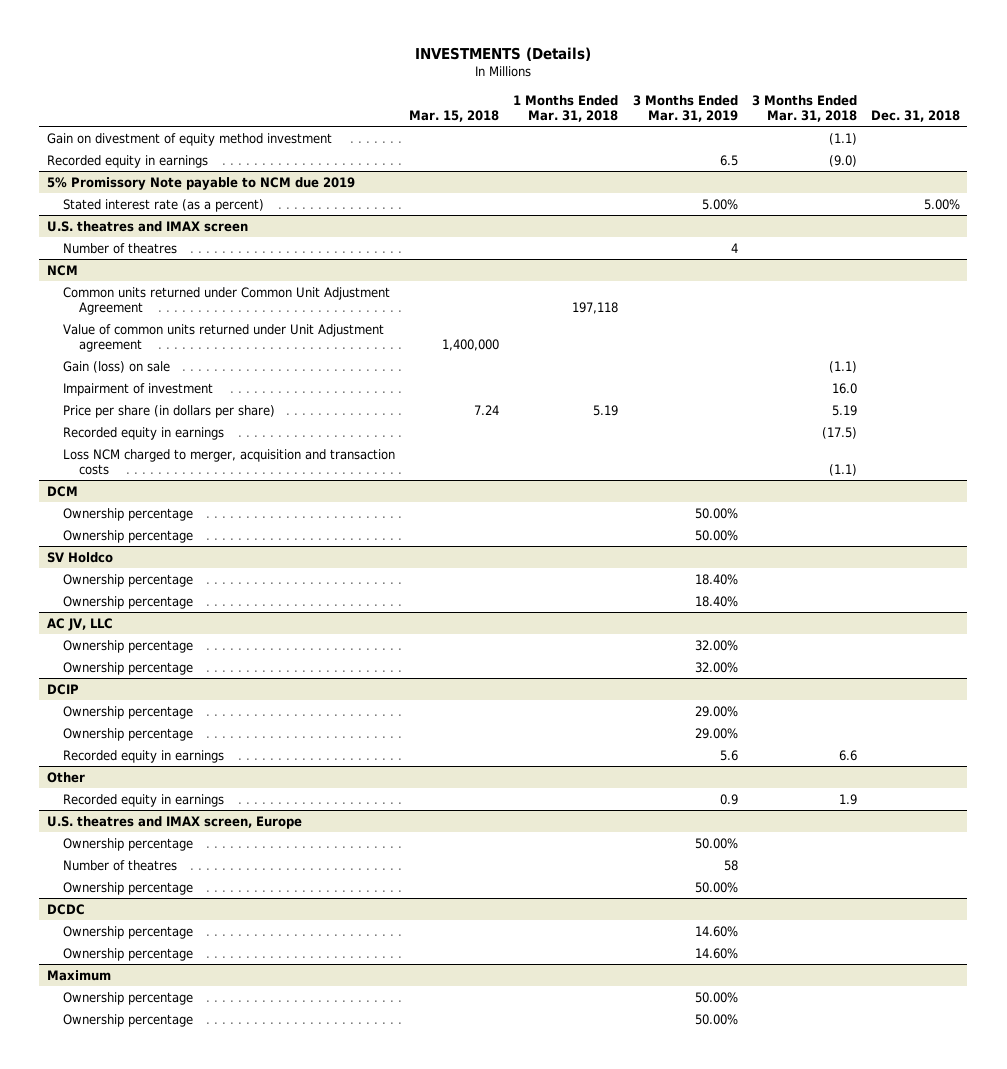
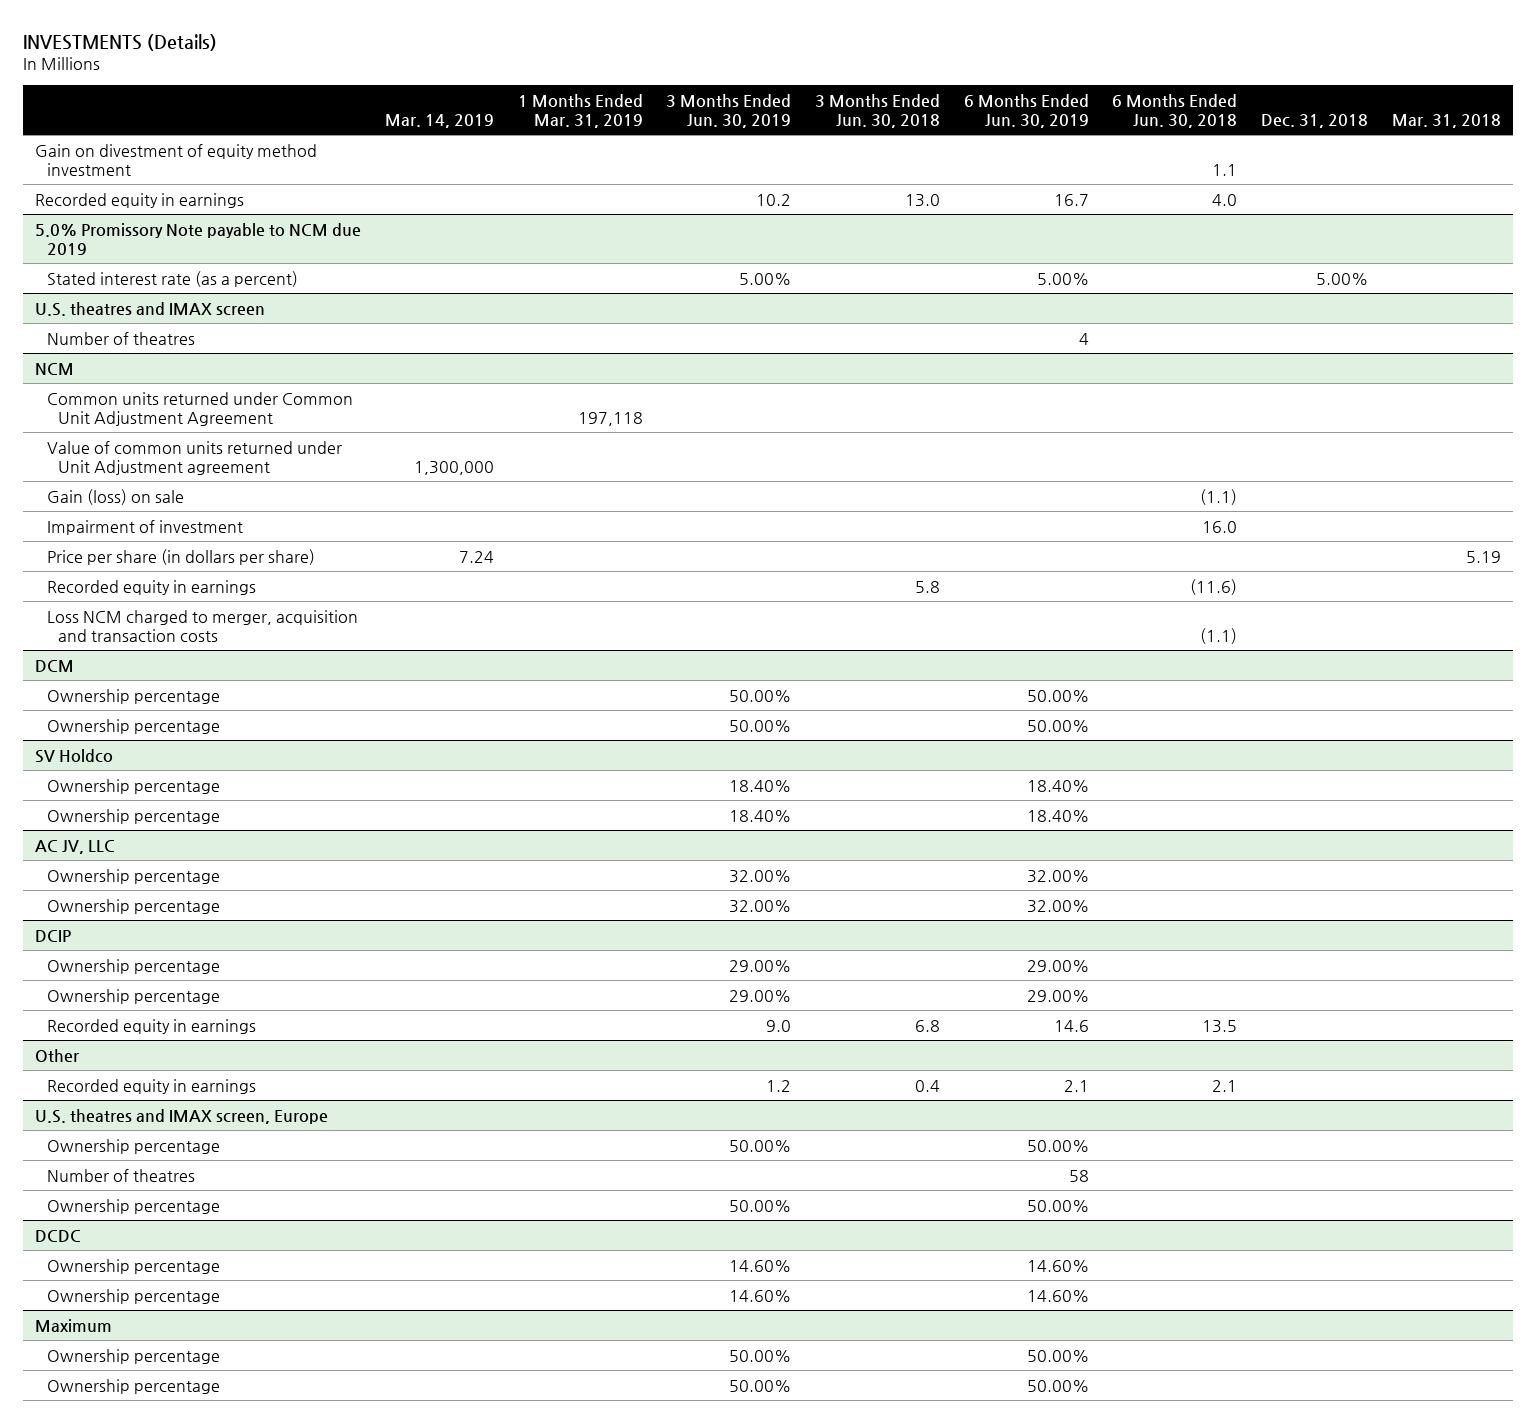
- | Mar. 15, 2018 | 1 Months Ended Mar. 31, 2018 | 3 Months Ended Mar. 31, 2019 | 3 Months Ended Mar. 31, 2018 | Dec. 31, 2018
+ | Mar. 14, 2019 | 1 Months Ended Mar. 31, 2019 | 3 Months Ended Jun. 30, 2019 | 3 Months Ended Jun. 30, 2018 | 6 Months Ended Jun. 30, 2019 | 6 Months Ended Jun. 30, 2018 | Dec. 31, 2018 | Mar. 31, 2018
- 5% Promissory Note payable to NCM due 2019
+ 5.0% Promissory Note payable to NCM due 2019

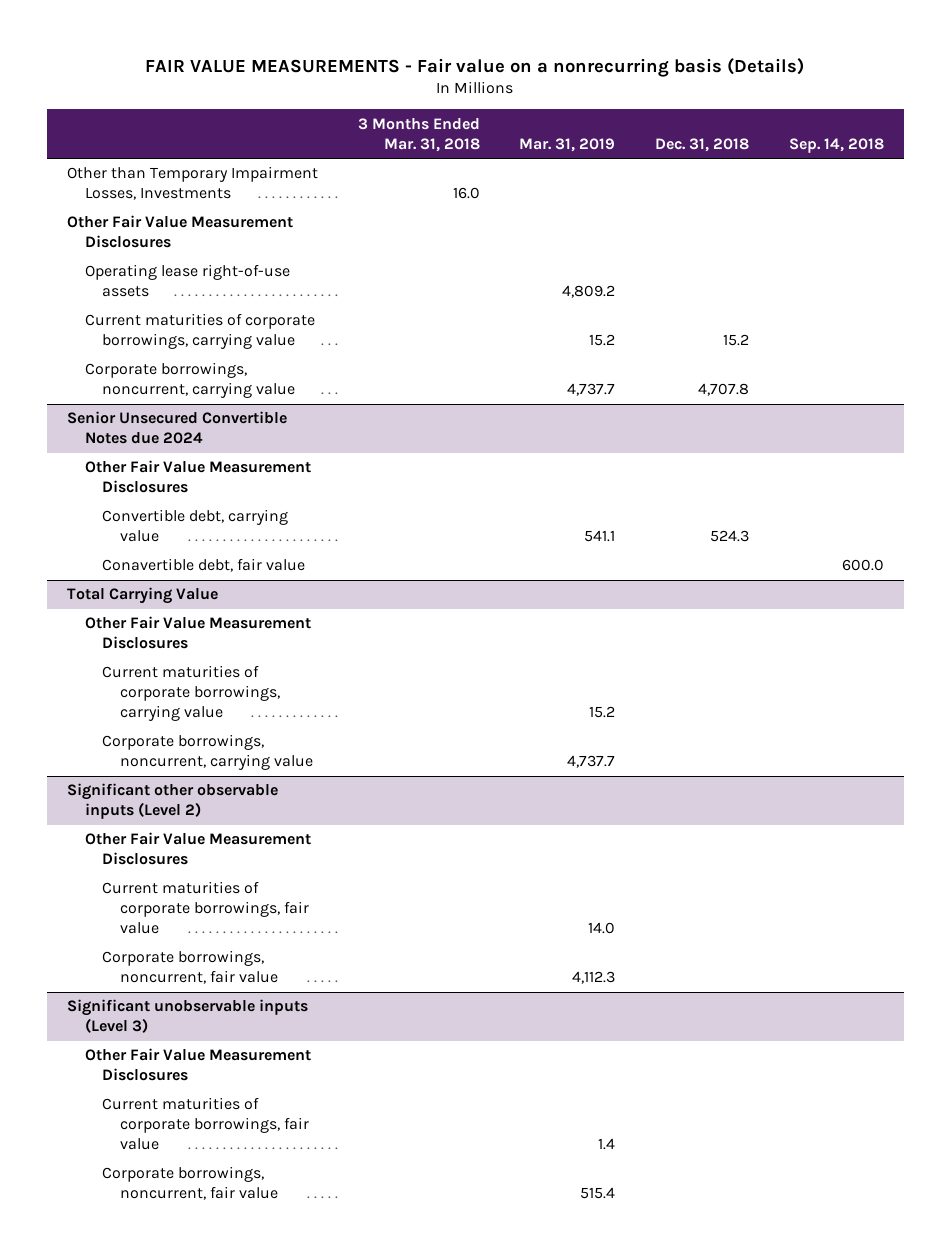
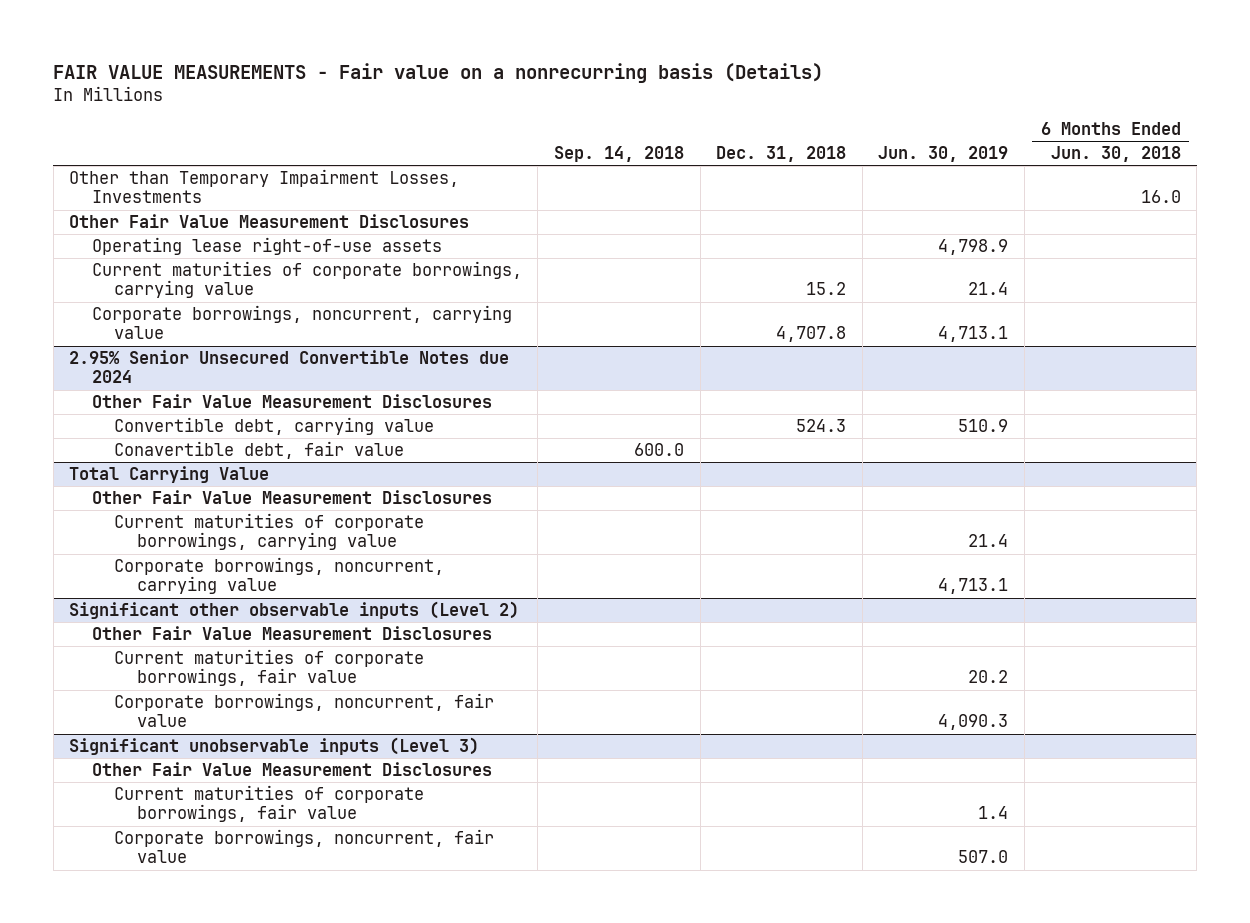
- | 3 Months Ended Mar. 31, 2018 | Mar. 31, 2019 | Dec. 31, 2018 | Sep. 14, 2018
+ | Sep. 14, 2018 | Dec. 31, 2018 | Jun. 30, 2019 | 6 Months Ended Jun. 30, 2018
- Senior Unsecured Convertible Notes due 2024
+ 2.95% Senior Unsecured Convertible Notes due 2024

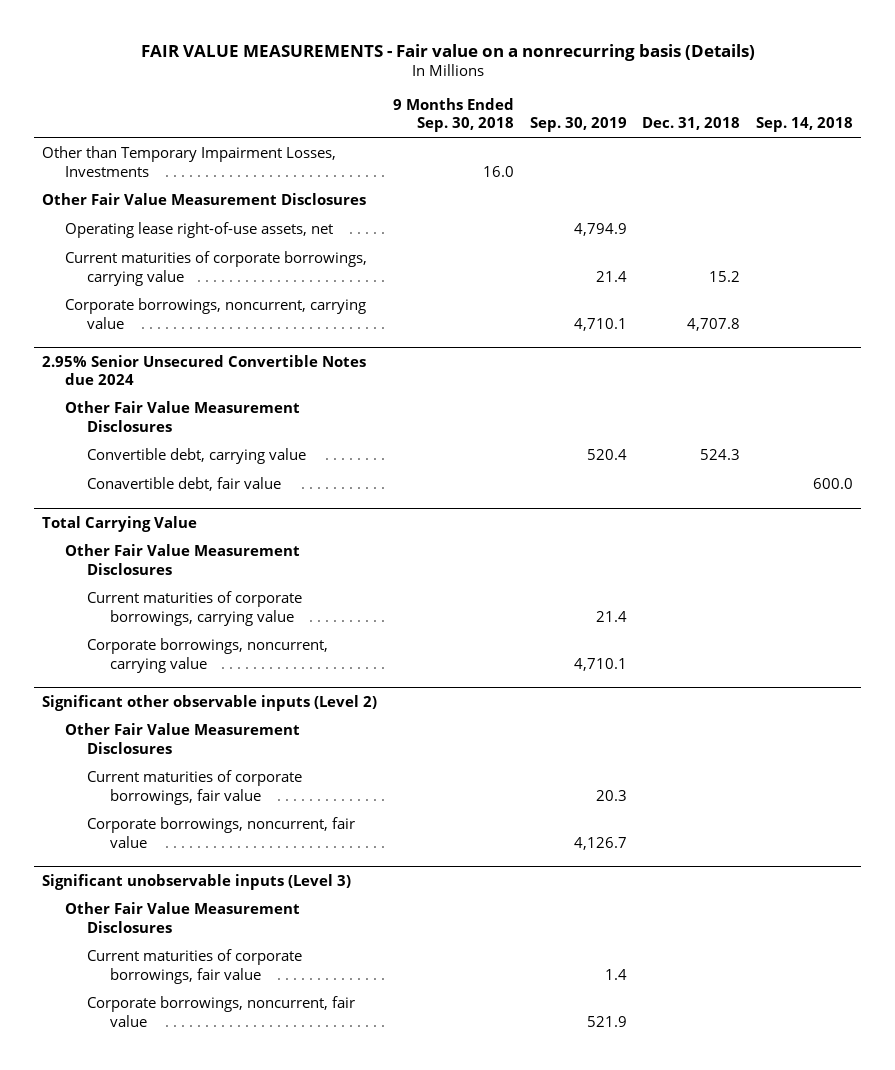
- | Sep. 14, 2018 | Dec. 31, 2018 | Jun. 30, 2019 | 6 Months Ended Jun. 30, 2018
+ | 9 Months Ended Sep. 30, 2018 | Sep. 30, 2019 | Dec. 31, 2018 | Sep. 14, 2018
- Operating lease right-of-use assets | | | 4,798.9 |
+ Operating lease right-of-use assets, net | | 4,794.9 | |

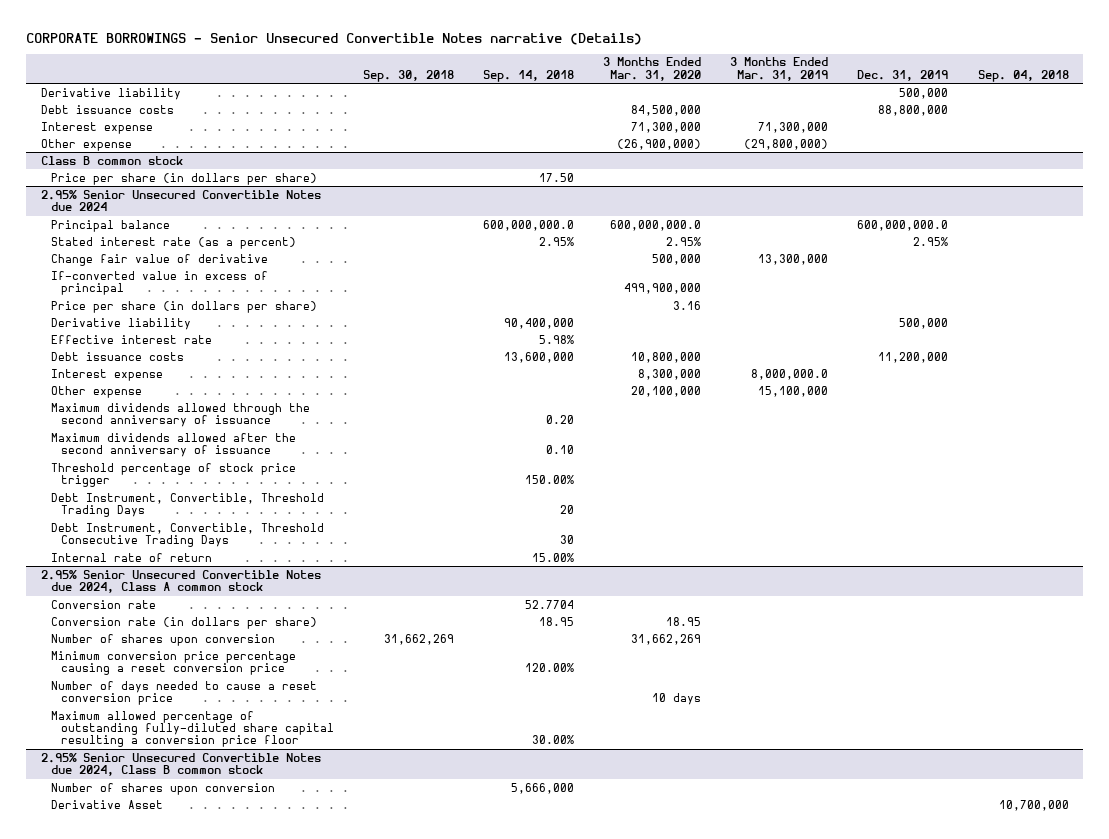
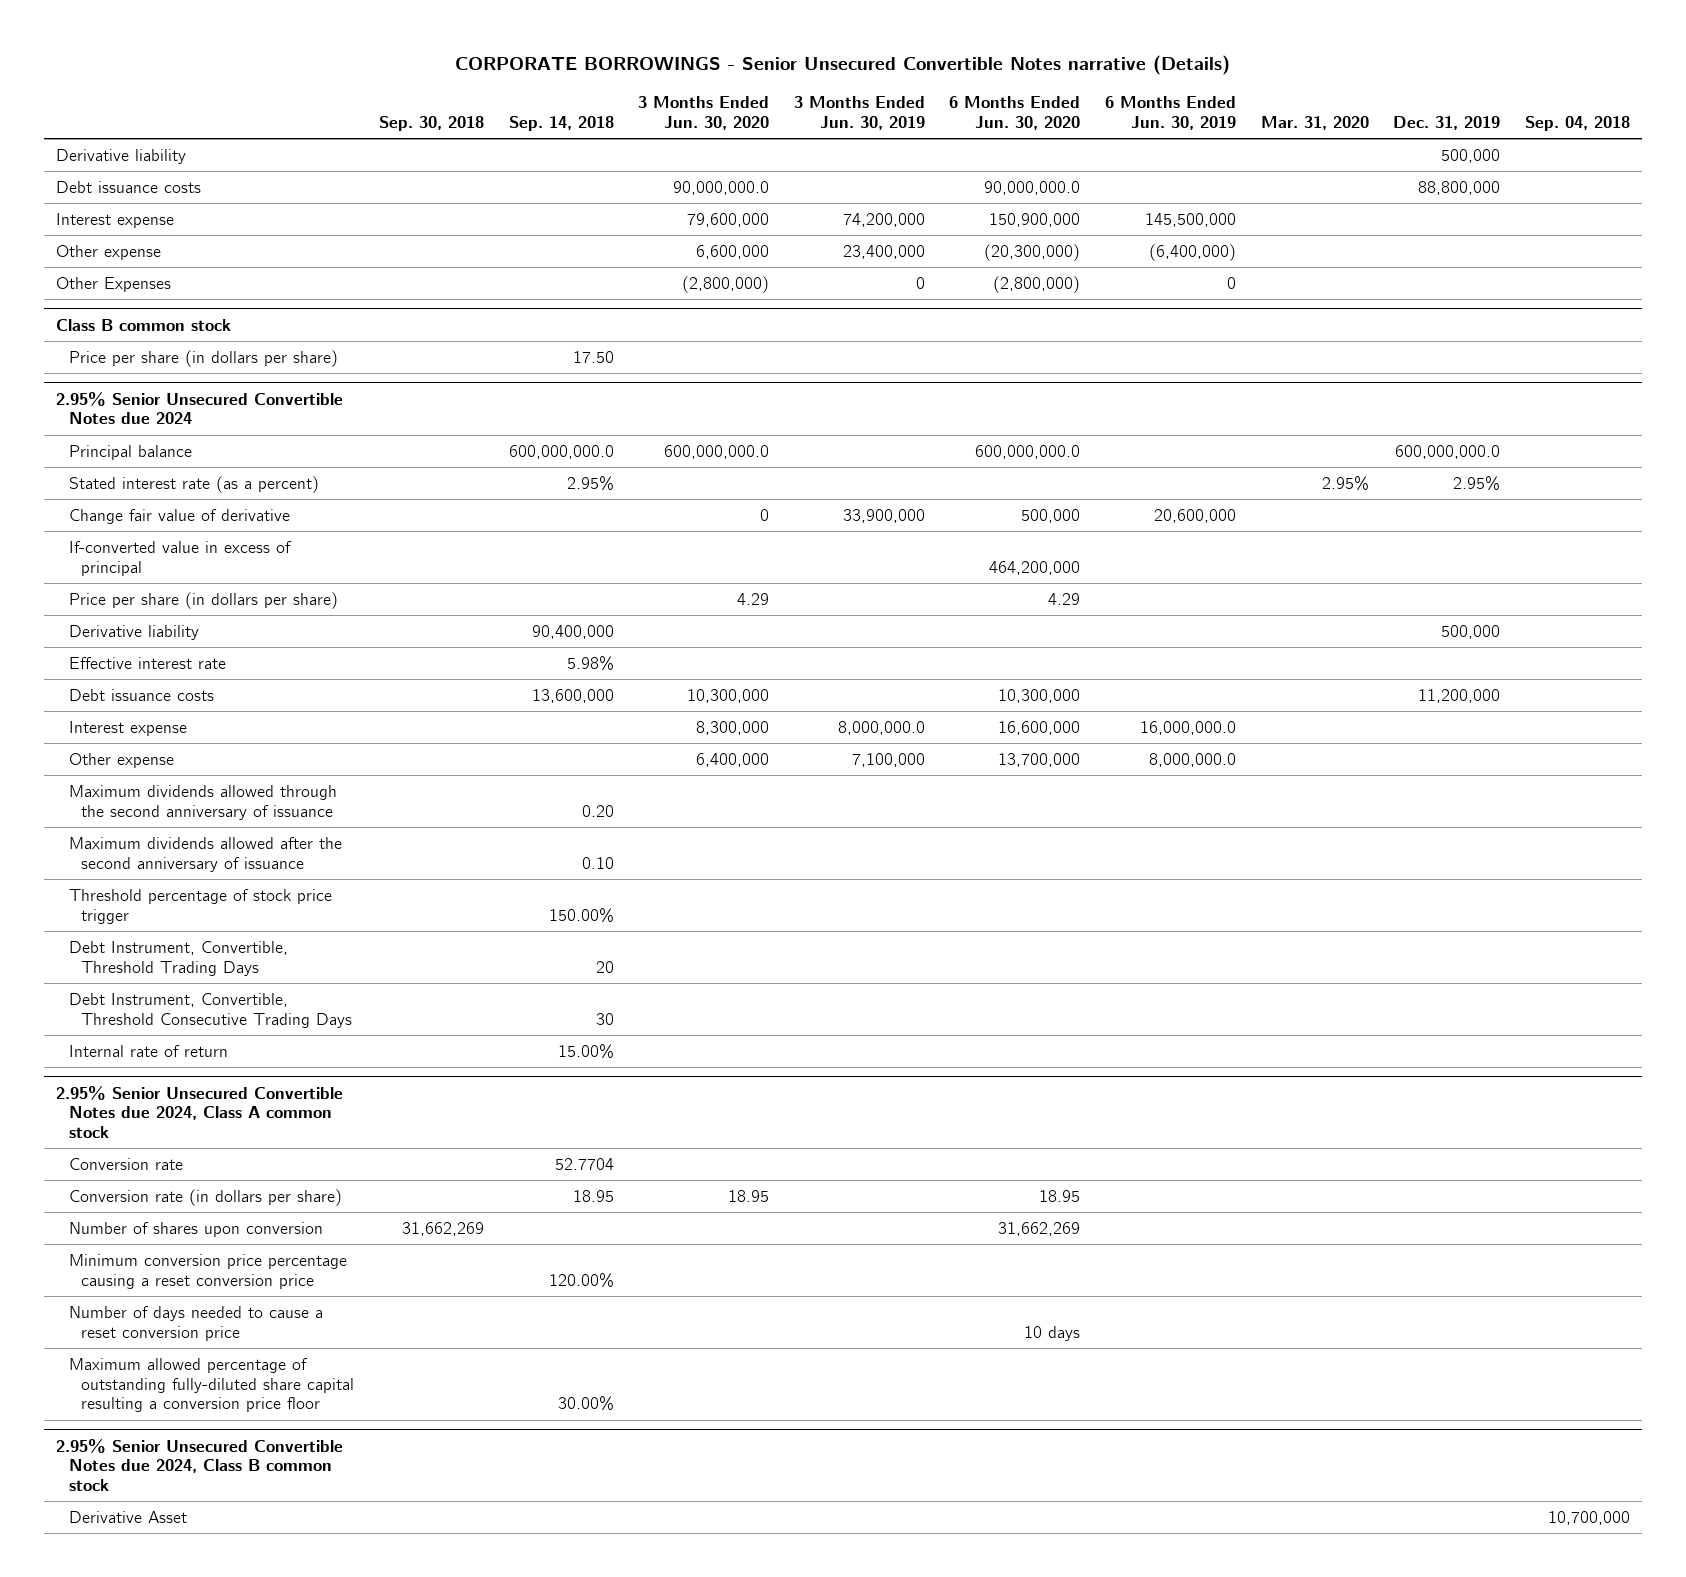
- | Sep. 30, 2018 | Sep. 14, 2018 | 3 Months Ended Mar. 31, 2020 | 3 Months Ended Mar. 31, 2019 | Dec. 31, 2019 | Sep. 04, 2018
+ | Sep. 30, 2018 | Sep. 14, 2018 | 3 Months Ended Jun. 30, 2020 | 3 Months Ended Jun. 30, 2019 | 6 Months Ended Jun. 30, 2020 | 6 Months Ended Jun. 30, 2019 | Mar. 31, 2020 | Dec. 31, 2019 | Sep. 04, 2018
+ Other Expenses | | | (2,800,000) | 0 | (2,800,000) | 0 | | |
@ 2.95% Senior Unsecured Convertible Notes due 2024, Class B common stock
- Number of shares upon conversion | | 5,666,000 | | | |

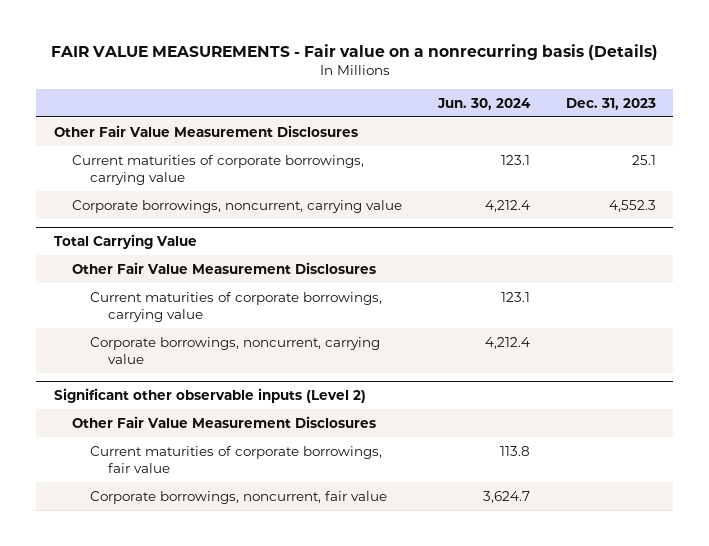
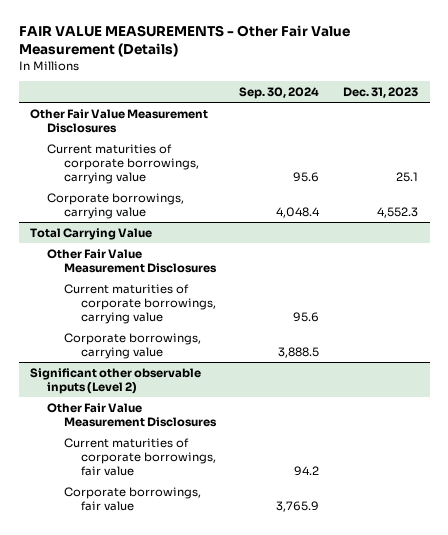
- FAIR VALUE MEASUREMENTS - Fair value on a nonrecurring basis (Details)
+ FAIR VALUE MEASUREMENTS - Other Fair Value Measurement (Details)
- | Jun. 30, 2024 | Dec. 31, 2023
+ | Sep. 30, 2024 | Dec. 31, 2023
- Corporate borrowings, noncurrent, carrying value | 4,212.4 | 4,552.3
+ Corporate borrowings, carrying value | 4,048.4 | 4,552.3
@ Total Carrying Value
- Corporate borrowings, noncurrent, carrying value | 4,212.4 |
+ Corporate borrowings, carrying value | 3,888.5 |
@ Significant other observable inputs (Level 2)
- Corporate borrowings, noncurrent, fair value | 3,624.7 |
+ Corporate borrowings, fair value | 3,765.9 |

